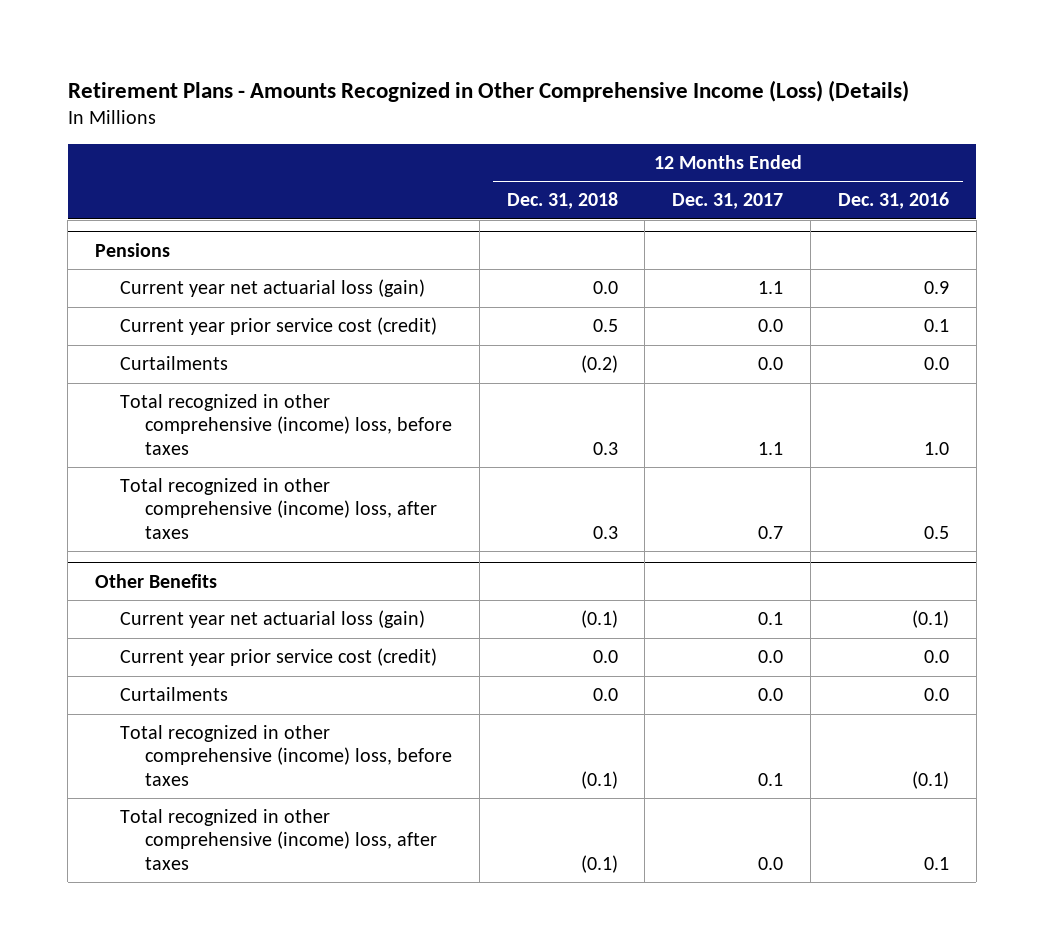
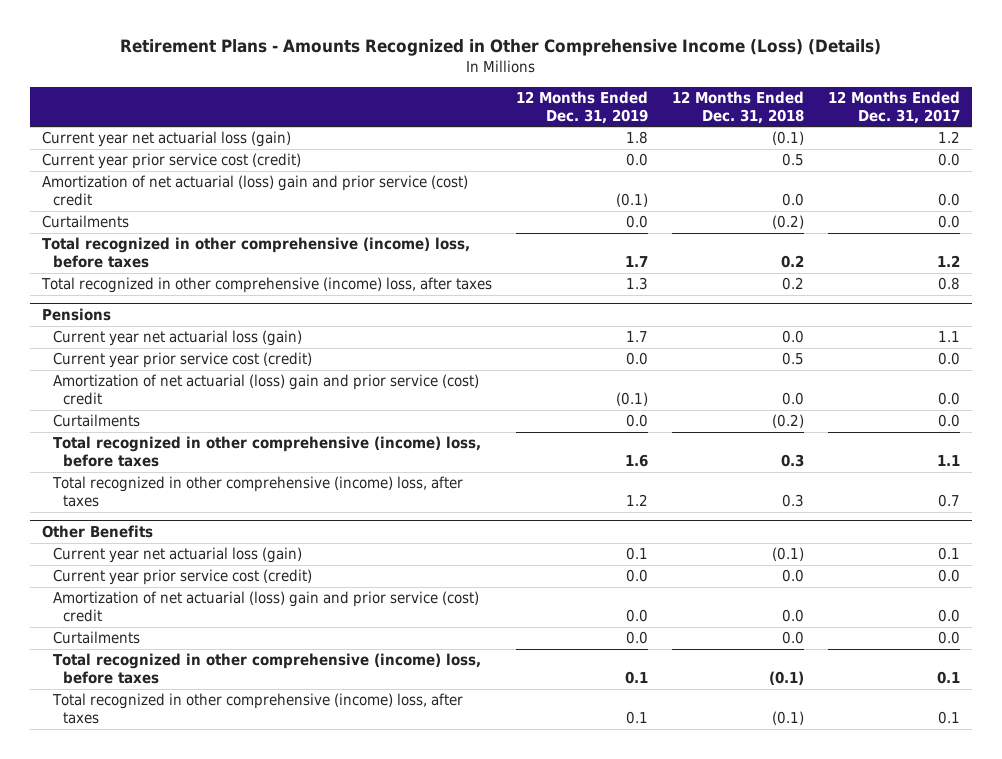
- | 12 Months Ended Dec. 31, 2018 | 12 Months Ended Dec. 31, 2017 | 12 Months Ended Dec. 31, 2016
+ | 12 Months Ended Dec. 31, 2019 | 12 Months Ended Dec. 31, 2018 | 12 Months Ended Dec. 31, 2017
+ Current year net actuarial loss (gain) | 1.8 | (0.1) | 1.2
+ Current year prior service cost (credit) | 0.0 | 0.5 | 0.0
+ Amortization of net actuarial (loss) gain and prior service (cost) credit | (0.1) | 0.0 | 0.0
+ Curtailments | 0.0 | (0.2) | 0.0
+ Total recognized in other comprehensive (income) loss, before taxes | 1.7 | 0.2 | 1.2
+ Total recognized in other comprehensive (income) loss, after taxes | 1.3 | 0.2 | 0.8
@ Pensions
+ Amortization of net actuarial (loss) gain and prior service (cost) credit | (0.1) | 0.0 | 0.0
@ Other Benefits
+ Amortization of net actuarial (loss) gain and prior service (cost) credit | 0.0 | 0.0 | 0.0
- Total recognized in other comprehensive (income) loss, after taxes | (0.1) | 0.0 | 0.1
+ Total recognized in other comprehensive (income) loss, after taxes | 0.1 | (0.1) | 0.1

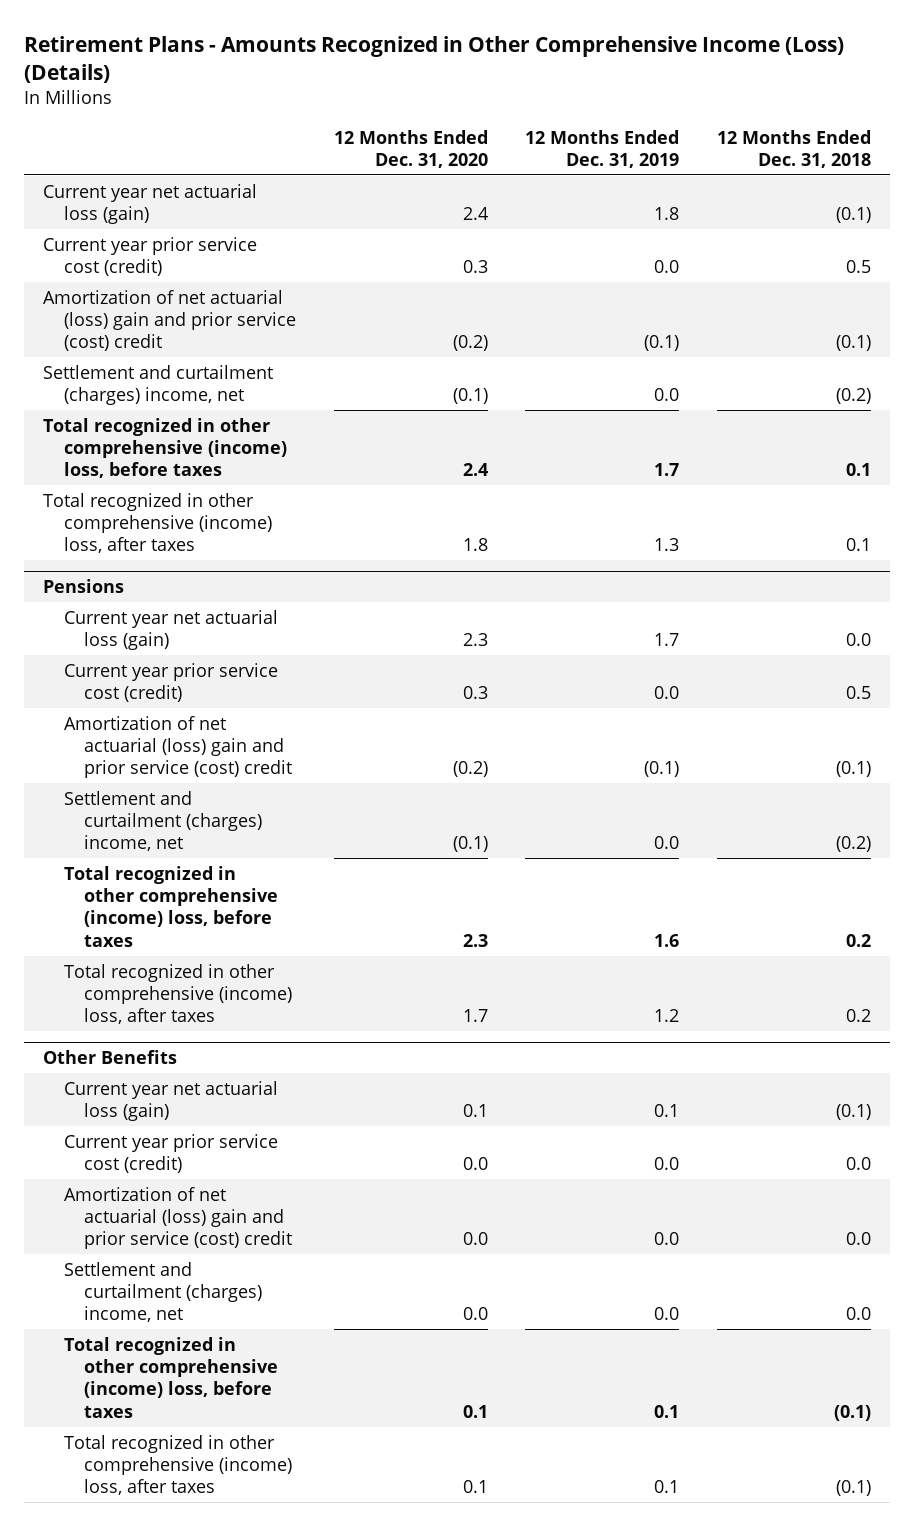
- | 12 Months Ended Dec. 31, 2019 | 12 Months Ended Dec. 31, 2018 | 12 Months Ended Dec. 31, 2017
+ | 12 Months Ended Dec. 31, 2020 | 12 Months Ended Dec. 31, 2019 | 12 Months Ended Dec. 31, 2018
- Amortization of net actuarial (loss) gain and prior service (cost) credit | (0.1) | 0.0 | 0.0
- Curtailments | 0.0 | (0.2) | 0.0
- Total recognized in other comprehensive (income) loss, before taxes | 1.7 | 0.2 | 1.2
- Total recognized in other comprehensive (income) loss, after taxes | 1.3 | 0.2 | 0.8
+ Amortization of net actuarial (loss) gain and prior service (cost) credit | (0.2) | (0.1) | (0.1)
+ Settlement and curtailment (charges) income, net | (0.1) | 0.0 | (0.2)
+ Total recognized in other comprehensive (income) loss, before taxes | 2.4 | 1.7 | 0.1
+ Total recognized in other comprehensive (income) loss, after taxes | 1.8 | 1.3 | 0.1
@ Pensions
- Amortization of net actuarial (loss) gain and prior service (cost) credit | (0.1) | 0.0 | 0.0
- Curtailments | 0.0 | (0.2) | 0.0
- Total recognized in other comprehensive (income) loss, before taxes | 1.6 | 0.3 | 1.1
- Total recognized in other comprehensive (income) loss, after taxes | 1.2 | 0.3 | 0.7
+ Amortization of net actuarial (loss) gain and prior service (cost) credit | (0.2) | (0.1) | (0.1)
+ Settlement and curtailment (charges) income, net | (0.1) | 0.0 | (0.2)
+ Total recognized in other comprehensive (income) loss, before taxes | 2.3 | 1.6 | 0.2
+ Total recognized in other comprehensive (income) loss, after taxes | 1.7 | 1.2 | 0.2
@ Other Benefits
- Curtailments | 0.0 | 0.0 | 0.0
+ Settlement and curtailment (charges) income, net | 0.0 | 0.0 | 0.0

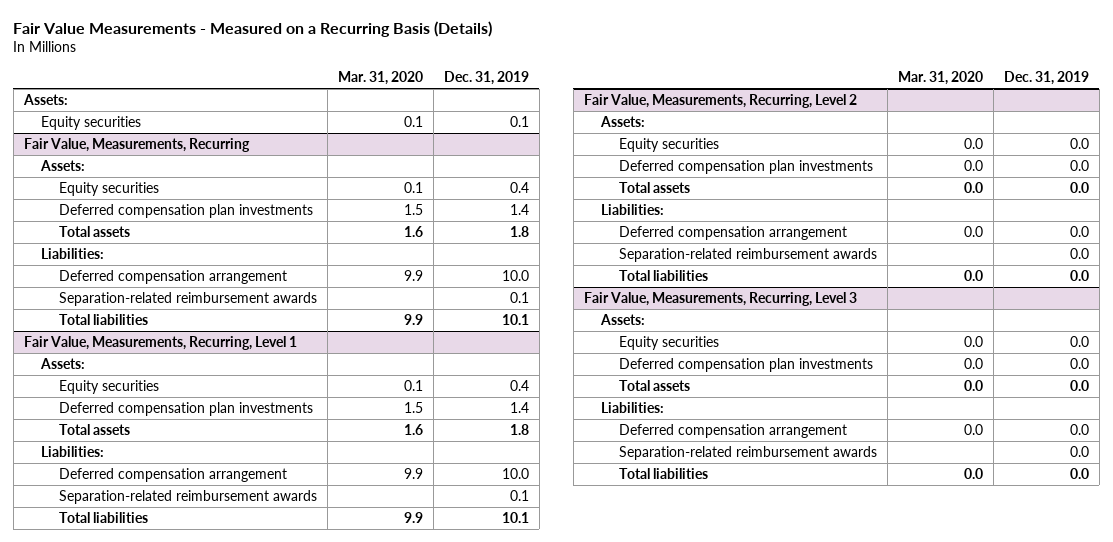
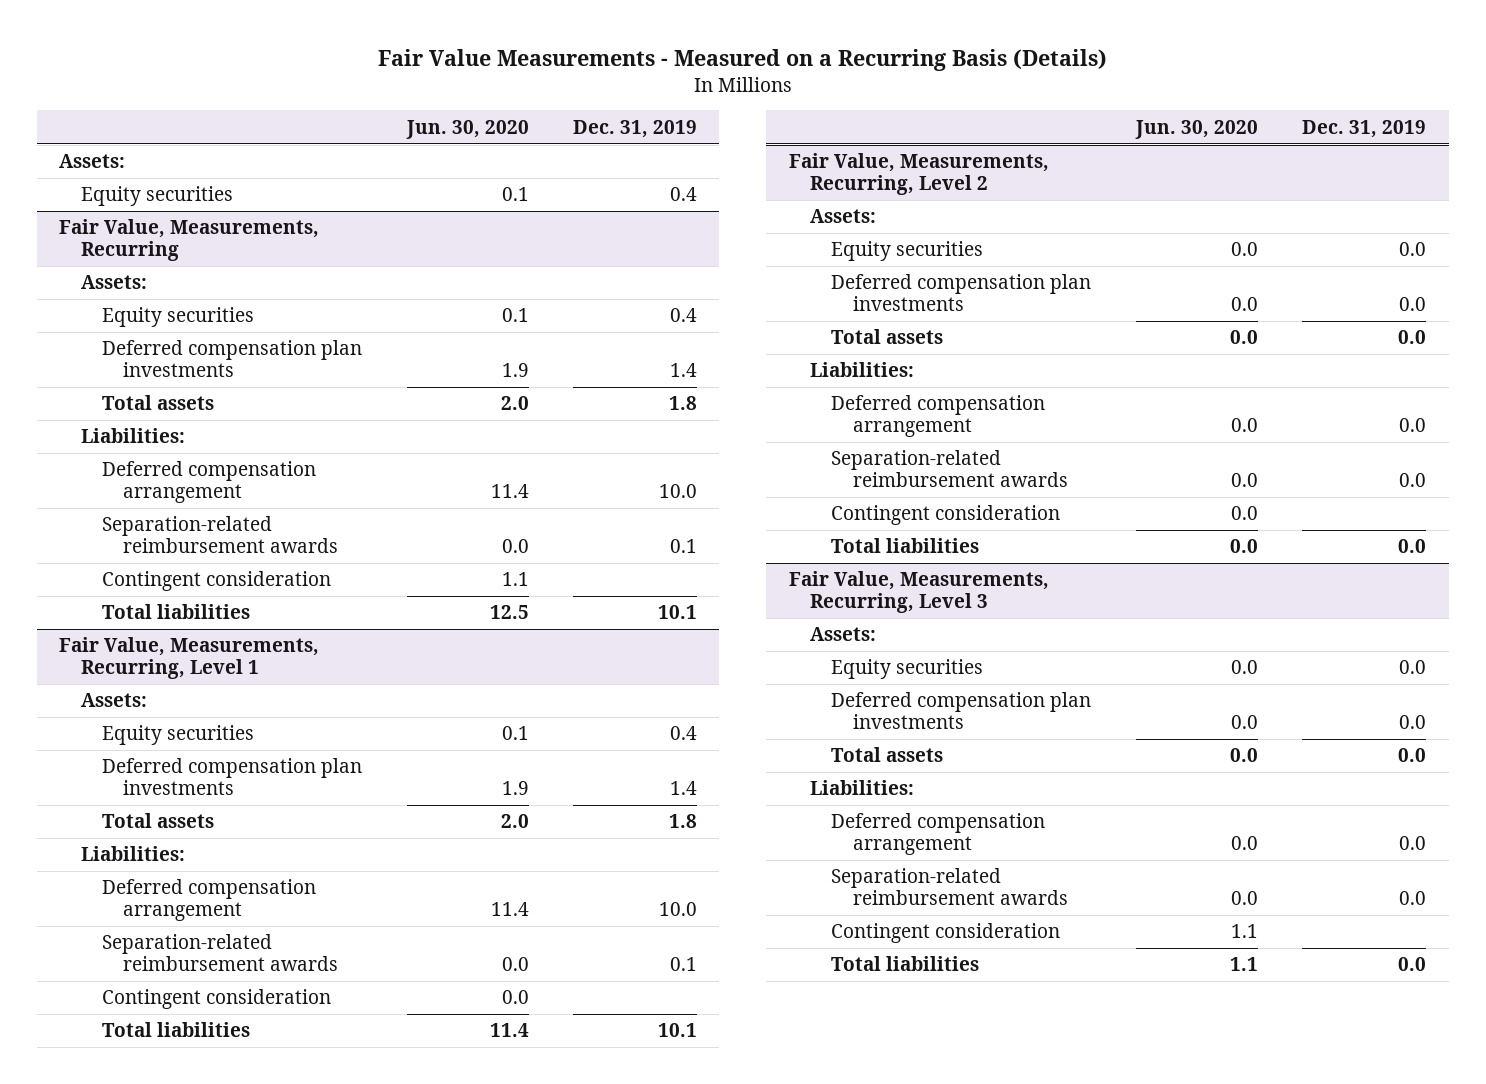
- | Mar. 31, 2020 | Dec. 31, 2019
+ | Jun. 30, 2020 | Dec. 31, 2019
- Equity securities | 0.1 | 0.1
+ Equity securities | 0.1 | 0.4
@ Fair Value, Measurements, Recurring
+ Contingent consideration | 1.1 |
@ Fair Value, Measurements, Recurring, Level 1
+ Contingent consideration | 0.0 |
@ Fair Value, Measurements, Recurring, Level 2
+ Contingent consideration | 0.0 |
@ Fair Value, Measurements, Recurring, Level 3
+ Contingent consideration | 1.1 |

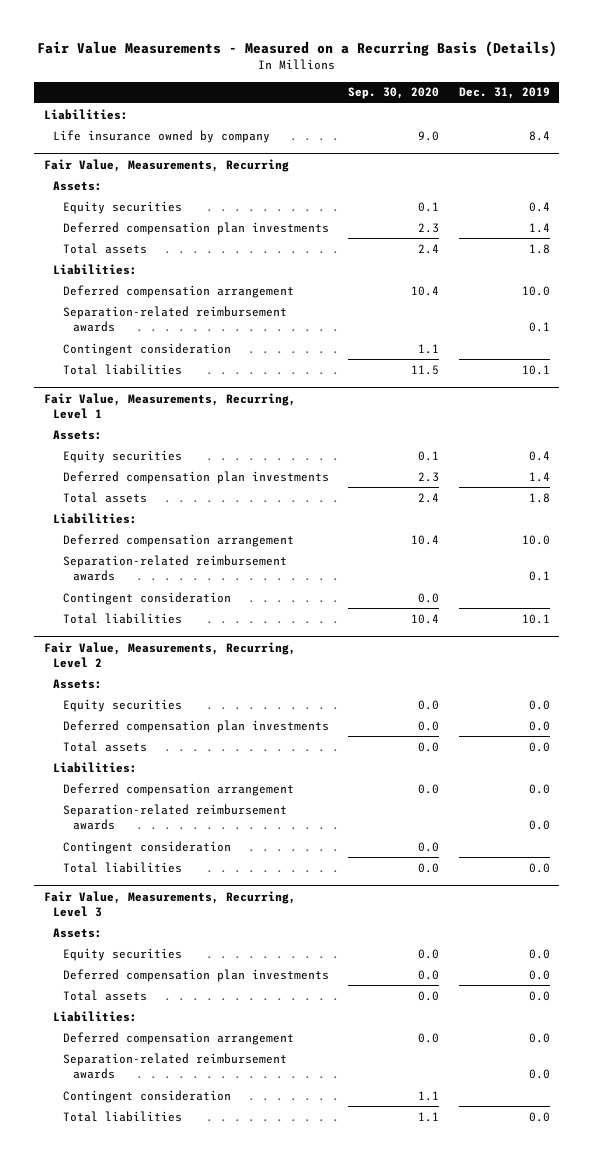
- | Jun. 30, 2020 | Dec. 31, 2019
+ | Sep. 30, 2020 | Dec. 31, 2019
- Assets:
- Equity securities | 0.1 | 0.4
+ Liabilities:
+ Life insurance owned by company | 9.0 | 8.4

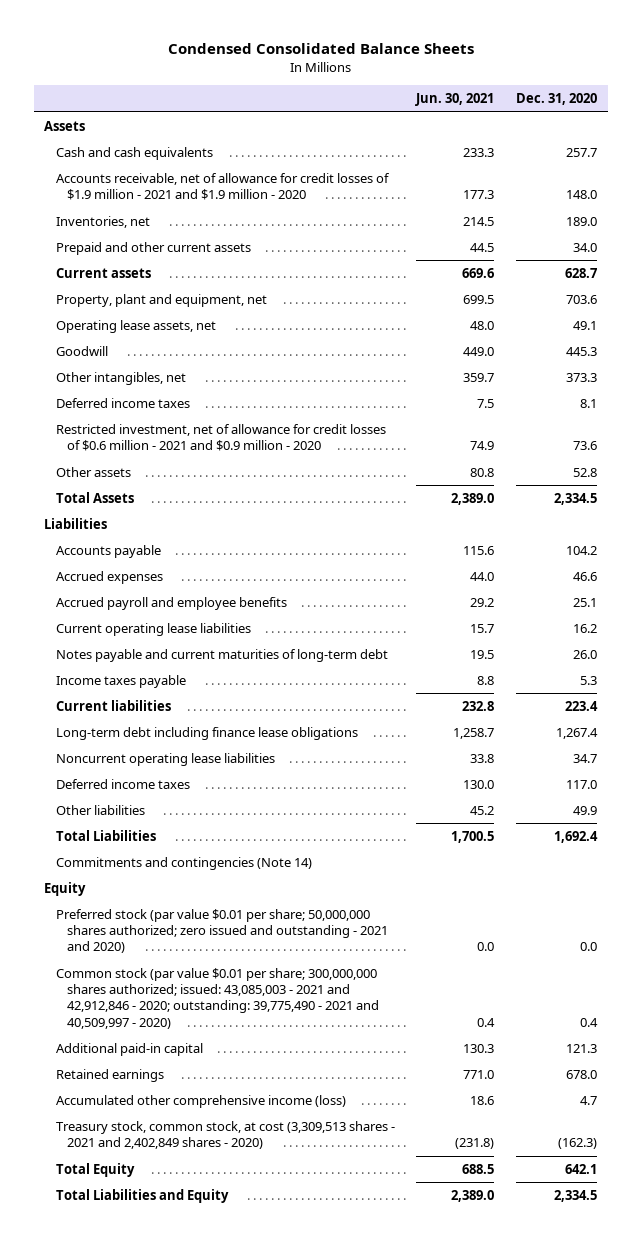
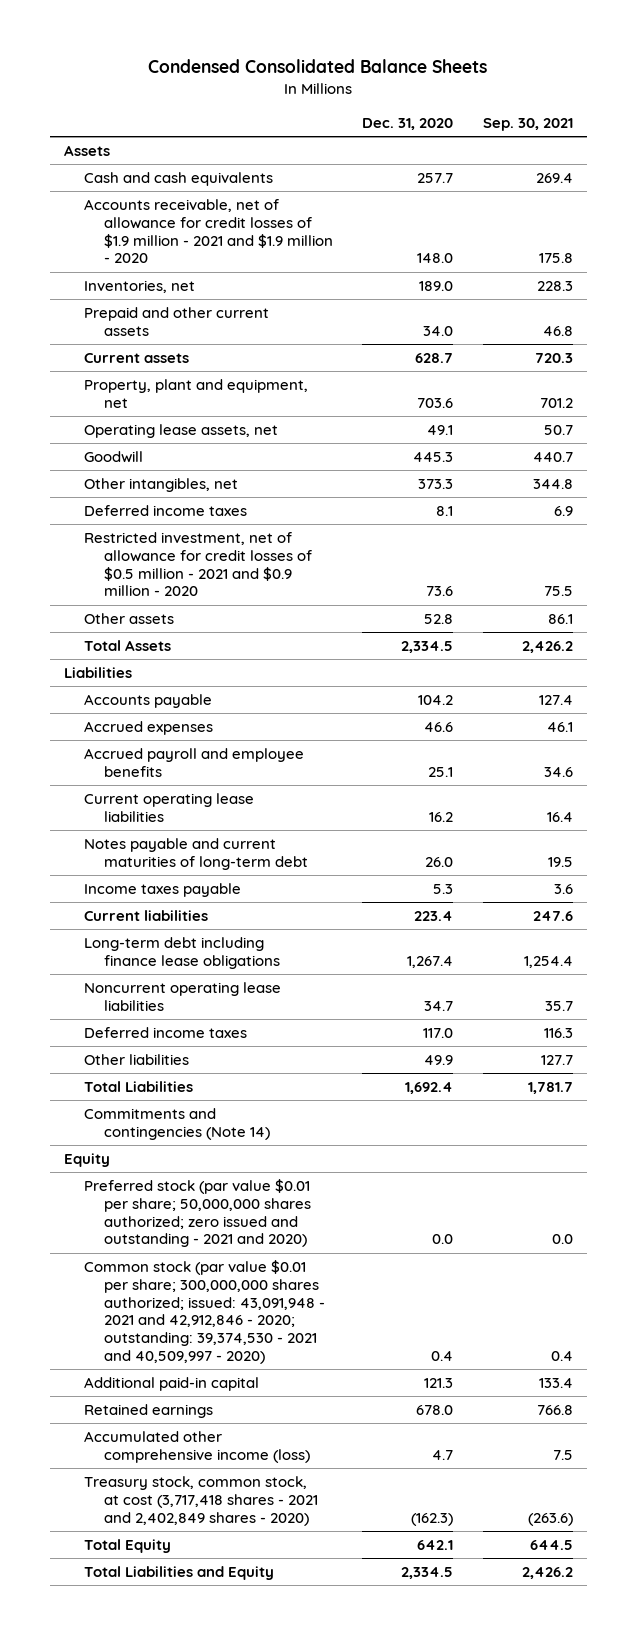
- | Jun. 30, 2021 | Dec. 31, 2020
+ | Dec. 31, 2020 | Sep. 30, 2021
- Restricted investment, net of allowance for credit losses of $0.6 million - 2021 and $0.9 million - 2020 | 74.9 | 73.6
+ Restricted investment, net of allowance for credit losses of $0.5 million - 2021 and $0.9 million - 2020 | 73.6 | 75.5
- Common stock (par value $0.01 per share; 300,000,000 shares authorized; issued: 43,085,003 - 2021 and 42,912,846 - 2020; outstanding: 39,775,490 - 2021 and 40,509,997 - 2020) | 0.4 | 0.4
+ Common stock (par value $0.01 per share; 300,000,000 shares authorized; issued: 43,091,948 - 2021 and 42,912,846 - 2020; outstanding: 39,374,530 - 2021 and 40,509,997 - 2020) | 0.4 | 0.4
- Treasury stock, common stock, at cost (3,309,513 shares - 2021 and 2,402,849 shares - 2020) | (231.8) | (162.3)
+ Treasury stock, common stock, at cost (3,717,418 shares - 2021 and 2,402,849 shares - 2020) | (162.3) | (263.6)

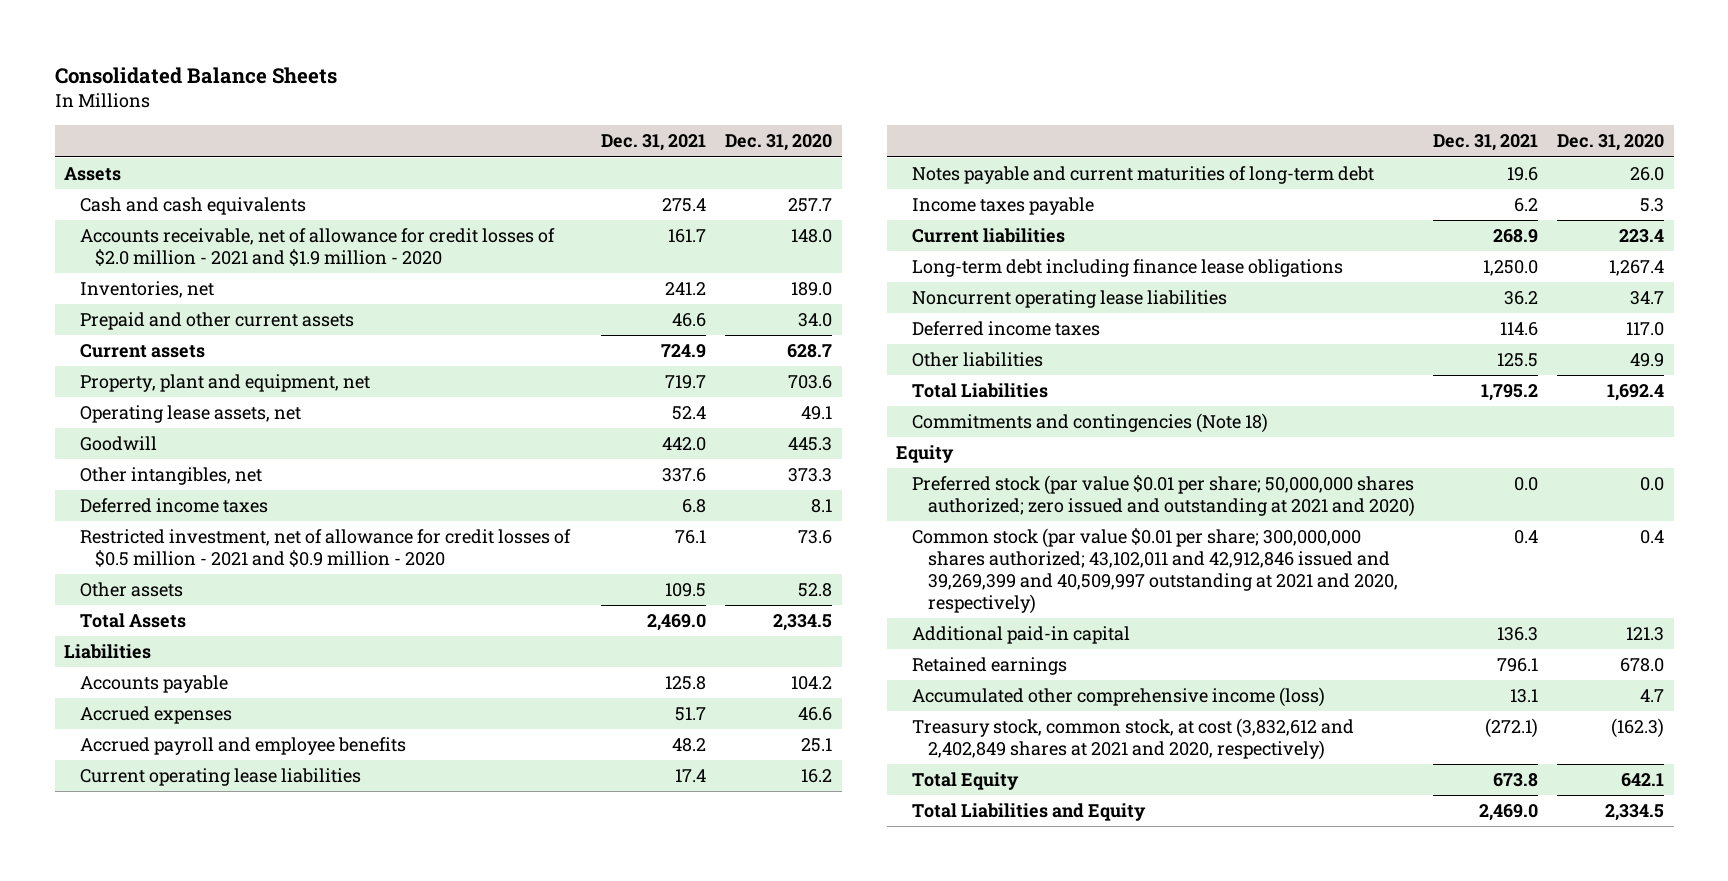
- Condensed Consolidated Balance Sheets
+ Consolidated Balance Sheets
- | Dec. 31, 2020 | Sep. 30, 2021
+ | Dec. 31, 2021 | Dec. 31, 2020
- Accounts receivable, net of allowance for credit losses of $1.9 million - 2021 and $1.9 million - 2020 | 148.0 | 175.8
+ Accounts receivable, net of allowance for credit losses of $2.0 million - 2021 and $1.9 million - 2020 | 161.7 | 148.0
- Commitments and contingencies (Note 14)
+ Commitments and contingencies (Note 18)
- Preferred stock (par value $0.01 per share; 50,000,000 shares authorized; zero issued and outstanding - 2021 and 2020) | 0.0 | 0.0
- Common stock (par value $0.01 per share; 300,000,000 shares authorized; issued: 43,091,948 - 2021 and 42,912,846 - 2020; outstanding: 39,374,530 - 2021 and 40,509,997 - 2020) | 0.4 | 0.4
+ Preferred stock (par value $0.01 per share; 50,000,000 shares authorized; zero issued and outstanding at 2021 and 2020) | 0.0 | 0.0
+ Common stock (par value $0.01 per share; 300,000,000 shares authorized; 43,102,011 and 42,912,846 issued and 39,269,399 and 40,509,997 outstanding at 2021 and 2020, respectively) | 0.4 | 0.4
- Treasury stock, common stock, at cost (3,717,418 shares - 2021 and 2,402,849 shares - 2020) | (162.3) | (263.6)
+ Treasury stock, common stock, at cost (3,832,612 and 2,402,849 shares at 2021 and 2020, respectively) | (272.1) | (162.3)

